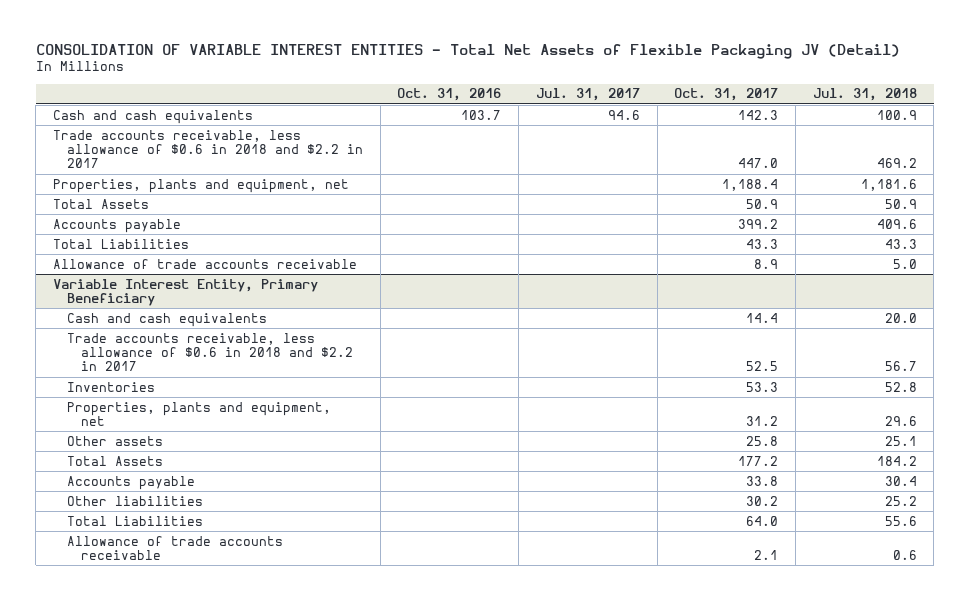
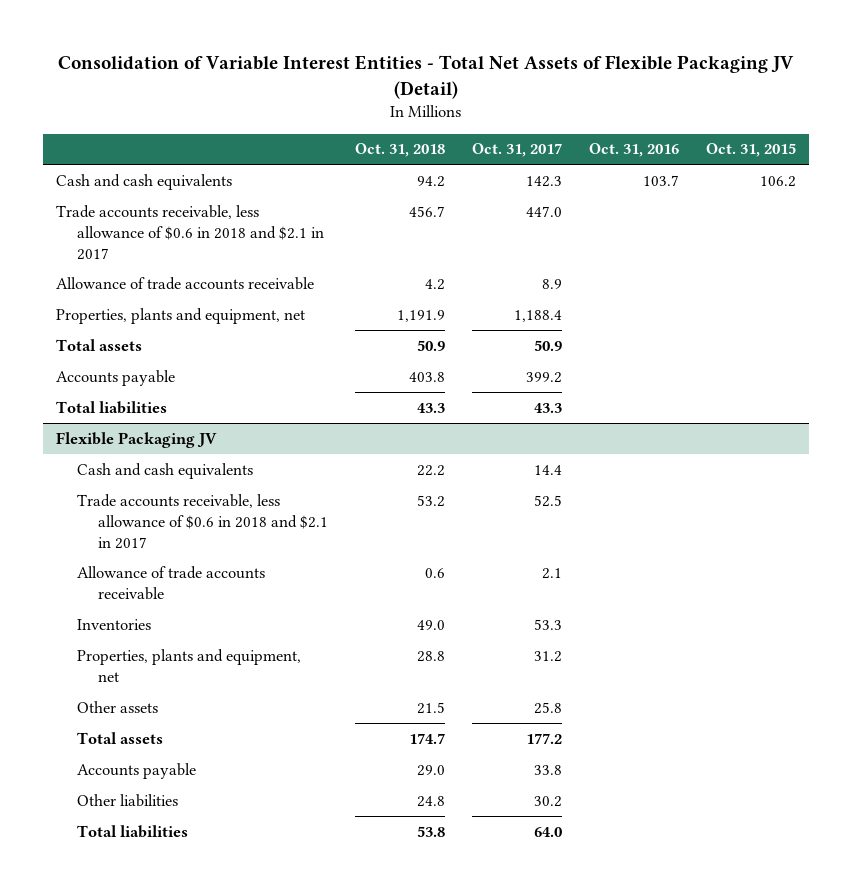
- CONSOLIDATION OF VARIABLE INTEREST ENTITIES - Total Net Assets of Flexible Packaging JV (Detail)
+ Consolidation of Variable Interest Entities - Total Net Assets of Flexible Packaging JV (Detail)
- | Oct. 31, 2016 | Jul. 31, 2017 | Oct. 31, 2017 | Jul. 31, 2018
+ | Oct. 31, 2018 | Oct. 31, 2017 | Oct. 31, 2016 | Oct. 31, 2015
- Trade accounts receivable, less allowance of $0.6 in 2018 and $2.2 in 2017 | | | 447.0 | 469.2
+ Trade accounts receivable, less allowance of $0.6 in 2018 and $2.1 in 2017 | 456.7 | 447.0 | |
moved up: Allowance of trade accounts receivable | 4.2 | 8.9 | |
- Total Assets | | | 50.9 | 50.9
+ Total assets | 50.9 | 50.9 | |
- Total Liabilities | | | 43.3 | 43.3
- Variable Interest Entity, Primary Beneficiary
+ Total liabilities | 43.3 | 43.3 | |
+ Flexible Packaging JV
- Trade accounts receivable, less allowance of $0.6 in 2018 and $2.2 in 2017 | | | 52.5 | 56.7
+ Trade accounts receivable, less allowance of $0.6 in 2018 and $2.1 in 2017 | 53.2 | 52.5 | |
+ Allowance of trade accounts receivable | 0.6 | 2.1 | |
- Total Assets | | | 177.2 | 184.2
+ Total assets | 174.7 | 177.2 | |
- Total Liabilities | | | 64.0 | 55.6
- Allowance of trade accounts receivable | | | 2.1 | 0.6
+ Total liabilities | 53.8 | 64.0 | |

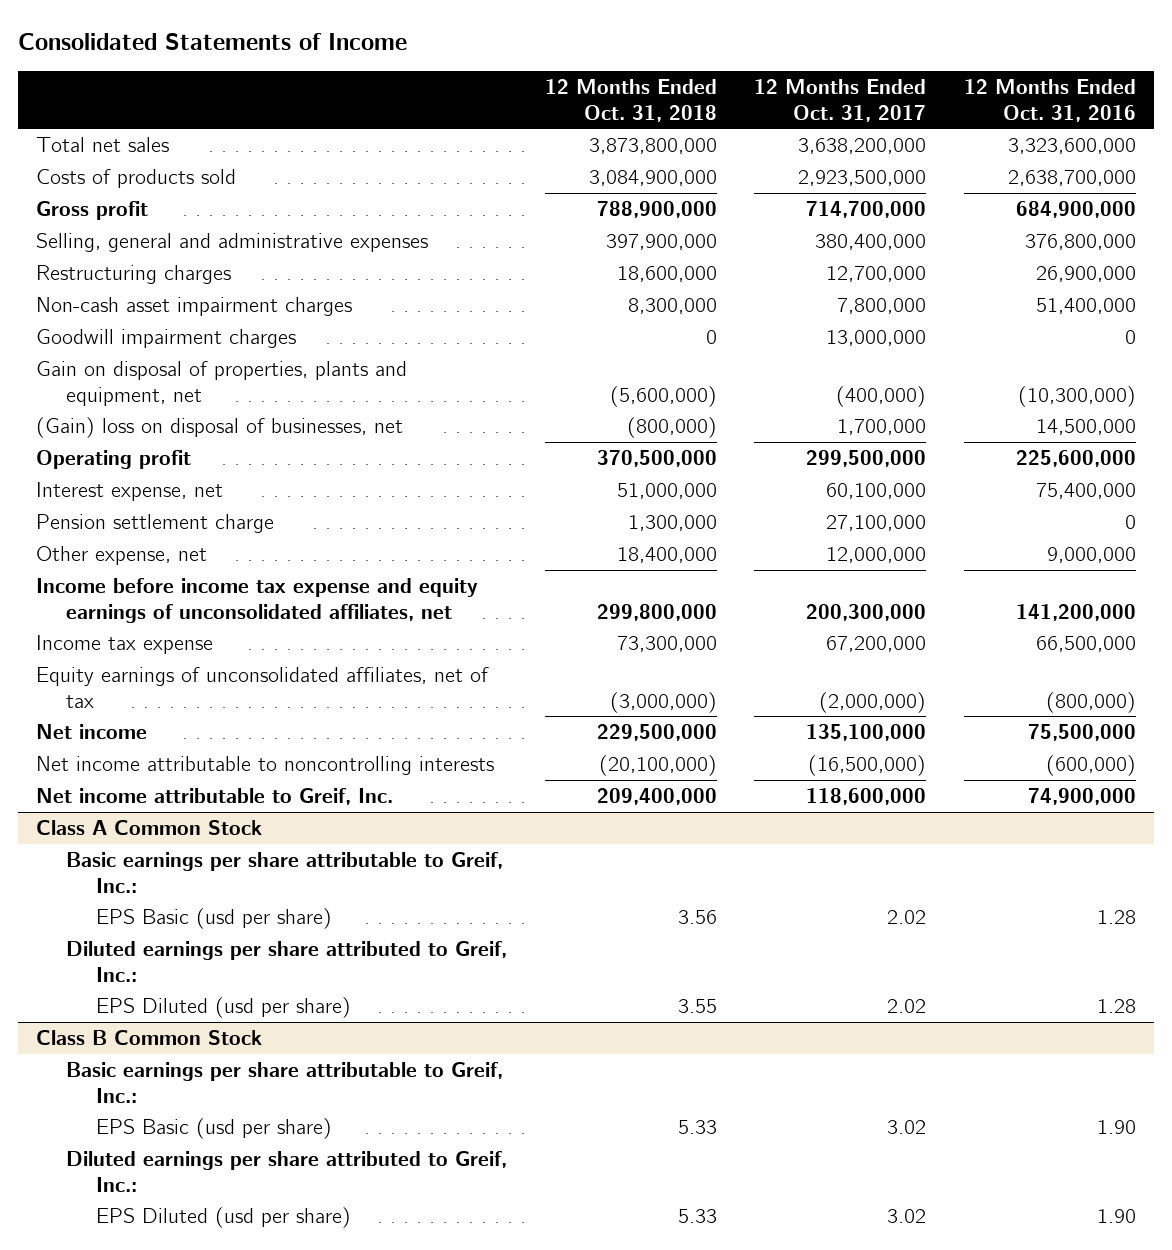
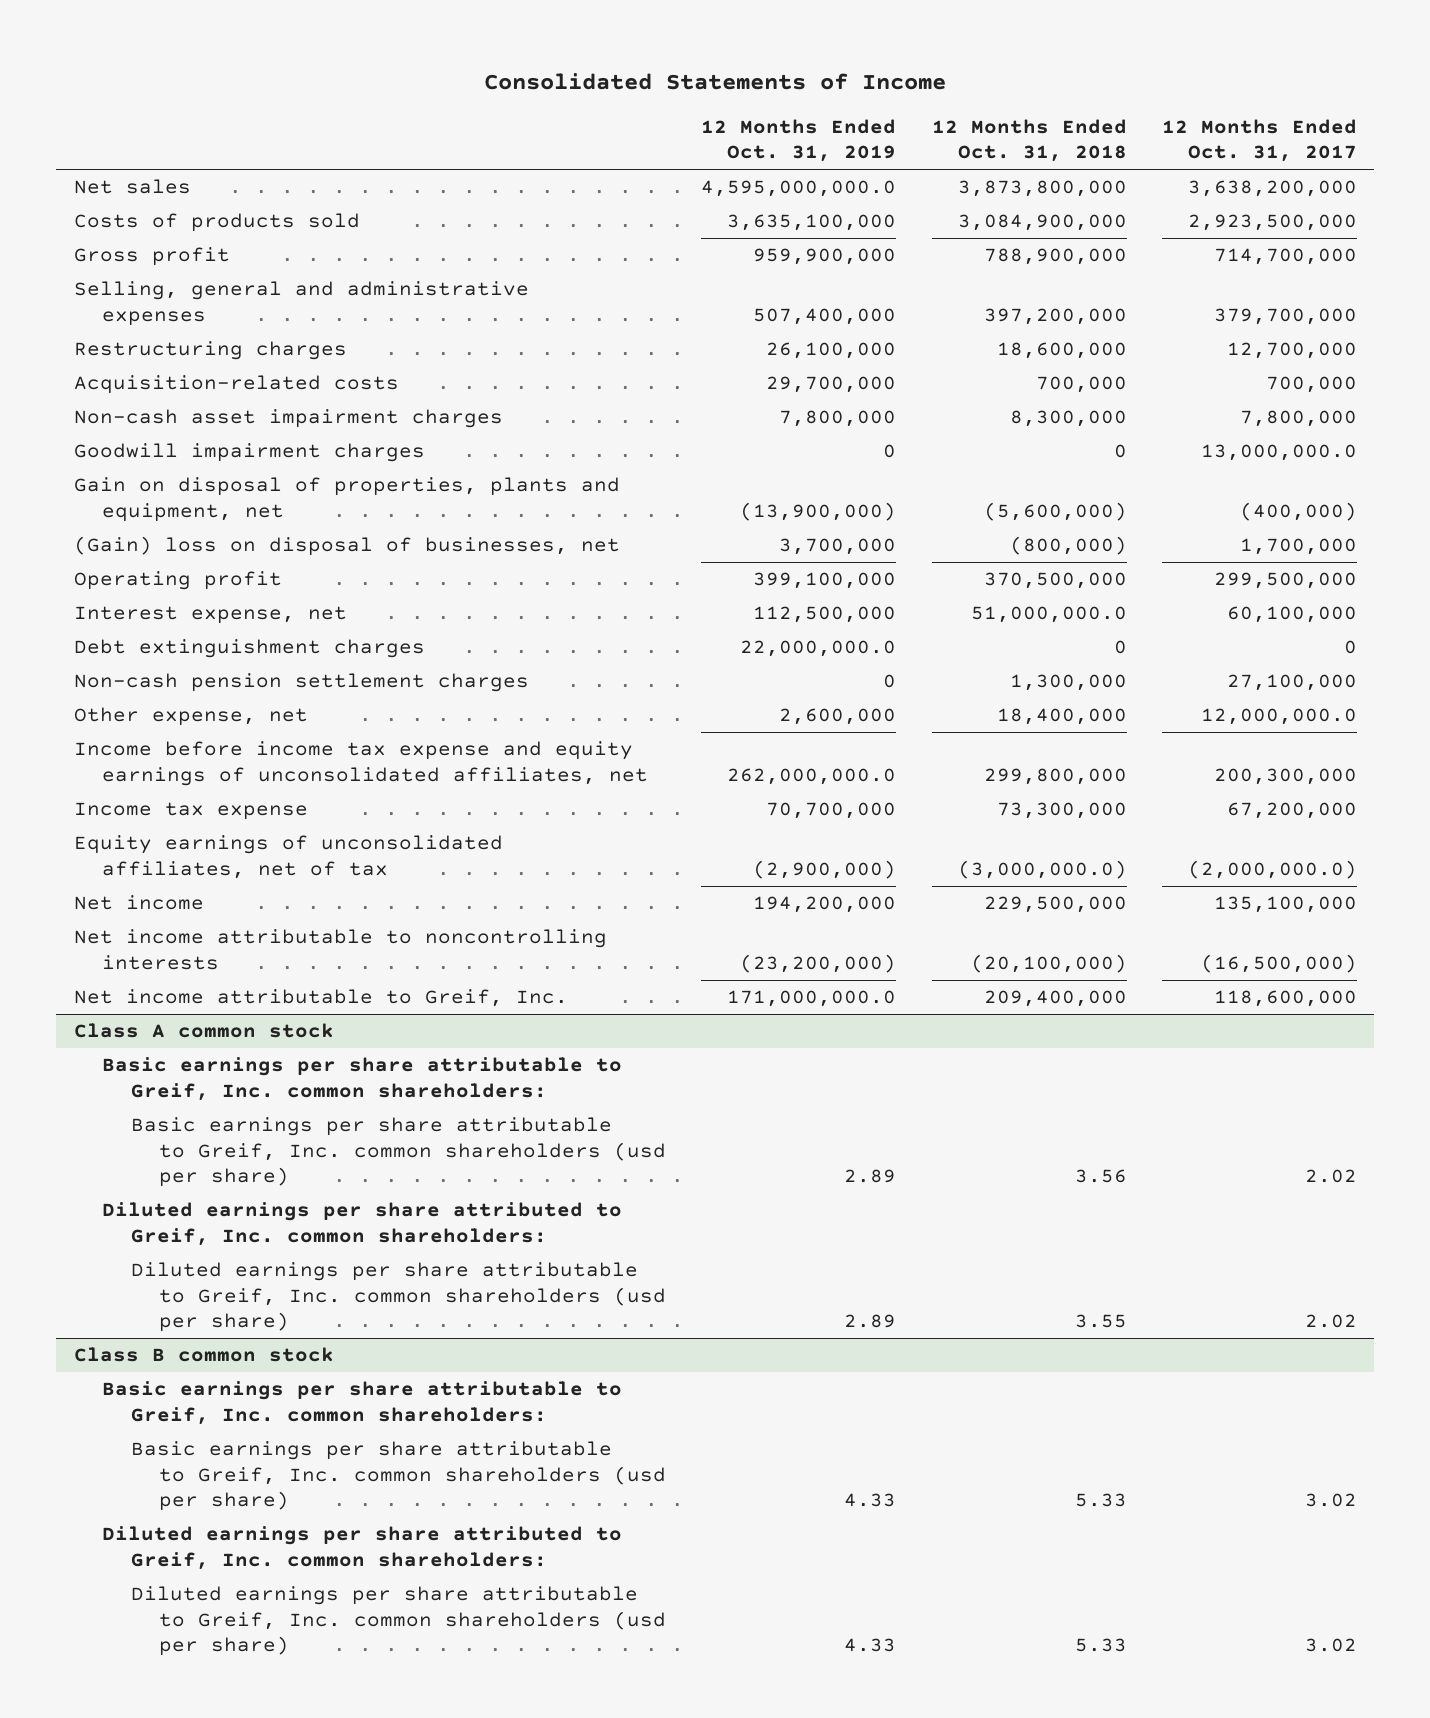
- | 12 Months Ended Oct. 31, 2018 | 12 Months Ended Oct. 31, 2017 | 12 Months Ended Oct. 31, 2016
+ | 12 Months Ended Oct. 31, 2019 | 12 Months Ended Oct. 31, 2018 | 12 Months Ended Oct. 31, 2017
- Total net sales | 3,873,800,000 | 3,638,200,000 | 3,323,600,000
+ Net sales | 4,595,000,000.0 | 3,873,800,000 | 3,638,200,000
- Selling, general and administrative expenses | 397,900,000 | 380,400,000 | 376,800,000
+ Selling, general and administrative expenses | 507,400,000 | 397,200,000 | 379,700,000
+ Acquisition-related costs | 29,700,000 | 700,000 | 700,000
- Goodwill impairment charges | 0 | 13,000,000 | 0
+ Goodwill impairment charges | 0 | 0 | 13,000,000.0
- Interest expense, net | 51,000,000 | 60,100,000 | 75,400,000
- Pension settlement charge | 1,300,000 | 27,100,000 | 0
- Other expense, net | 18,400,000 | 12,000,000 | 9,000,000
+ Interest expense, net | 112,500,000 | 51,000,000.0 | 60,100,000
+ Debt extinguishment charges | 22,000,000.0 | 0 | 0
+ Non-cash pension settlement charges | 0 | 1,300,000 | 27,100,000
+ Other expense, net | 2,600,000 | 18,400,000 | 12,000,000.0
- Equity earnings of unconsolidated affiliates, net of tax | (3,000,000) | (2,000,000) | (800,000)
+ Equity earnings of unconsolidated affiliates, net of tax | (2,900,000) | (3,000,000.0) | (2,000,000.0)
- Class A Common Stock
- Basic earnings per share attributable to Greif, Inc.:
- EPS Basic (usd per share) | 3.56 | 2.02 | 1.28
- Diluted earnings per share attributed to Greif, Inc.:
- EPS Diluted (usd per share) | 3.55 | 2.02 | 1.28
- Class B Common Stock
- Basic earnings per share attributable to Greif, Inc.:
- EPS Basic (usd per share) | 5.33 | 3.02 | 1.90
- Diluted earnings per share attributed to Greif, Inc.:
- EPS Diluted (usd per share) | 5.33 | 3.02 | 1.90
+ Class A common stock
+ Basic earnings per share attributable to Greif, Inc. common shareholders:
+ Basic earnings per share attributable to Greif, Inc. common shareholders (usd per share) | 2.89 | 3.56 | 2.02
+ Diluted earnings per share attributed to Greif, Inc. common shareholders:
+ Diluted earnings per share attributable to Greif, Inc. common shareholders (usd per share) | 2.89 | 3.55 | 2.02
+ Class B common stock
+ Basic earnings per share attributable to Greif, Inc. common shareholders:
+ Basic earnings per share attributable to Greif, Inc. common shareholders (usd per share) | 4.33 | 5.33 | 3.02
+ Diluted earnings per share attributed to Greif, Inc. common shareholders:
+ Diluted earnings per share attributable to Greif, Inc. common shareholders (usd per share) | 4.33 | 5.33 | 3.02

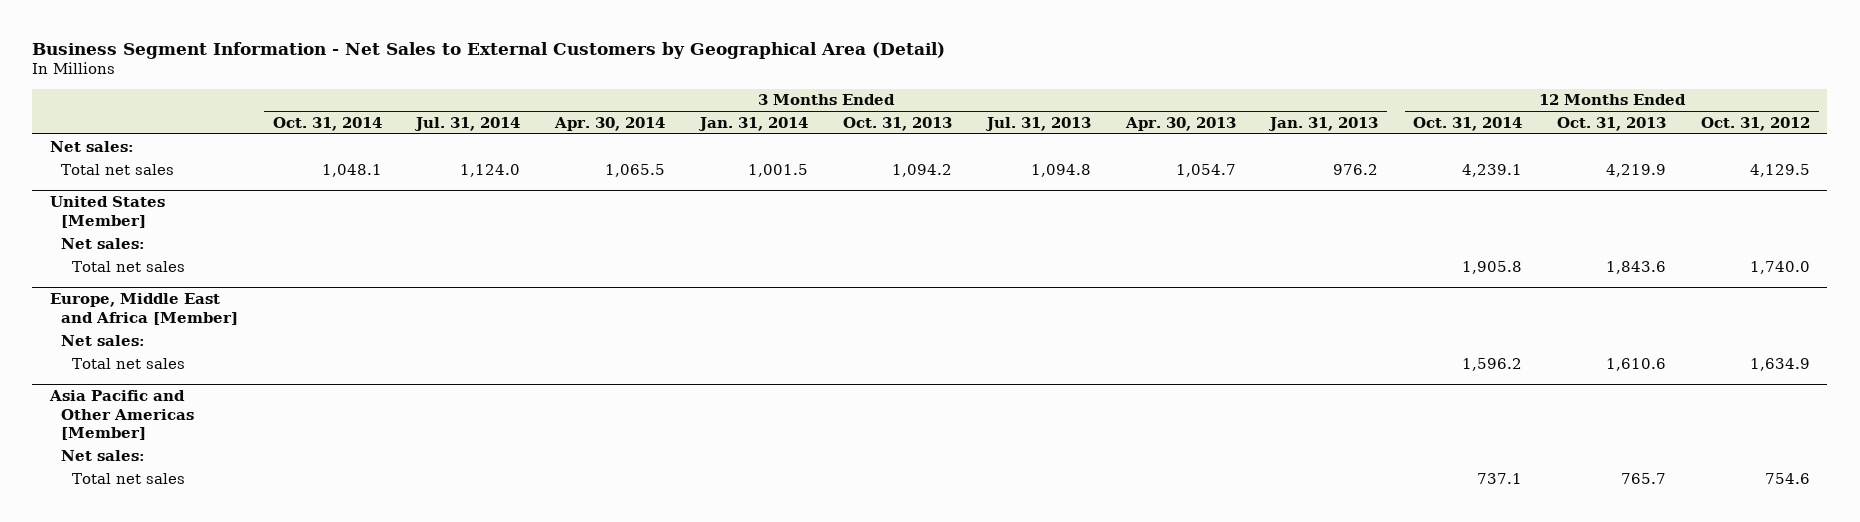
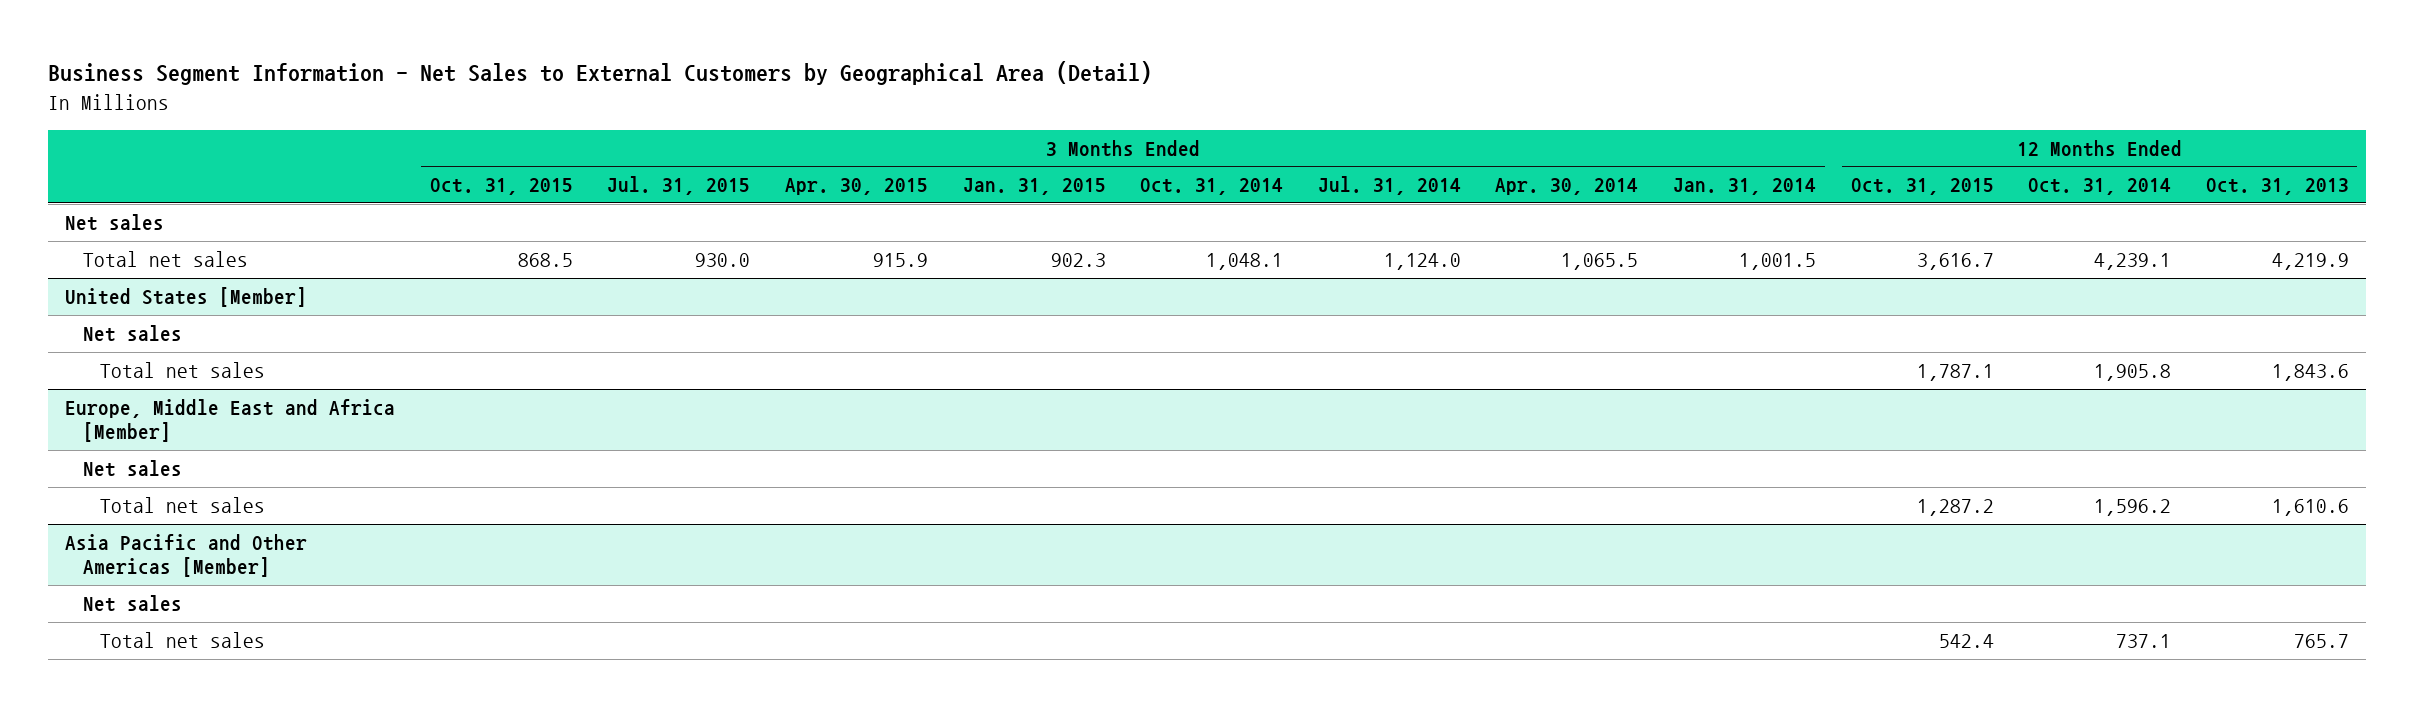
- | 3 Months Ended Oct. 31, 2014 | 3 Months Ended Jul. 31, 2014 | 3 Months Ended Apr. 30, 2014 | 3 Months Ended Jan. 31, 2014 | 3 Months Ended Oct. 31, 2013 | 3 Months Ended Jul. 31, 2013 | 3 Months Ended Apr. 30, 2013 | 3 Months Ended Jan. 31, 2013 | 12 Months Ended Oct. 31, 2014 | 12 Months Ended Oct. 31, 2013 | 12 Months Ended Oct. 31, 2012
+ | 3 Months Ended Oct. 31, 2015 | 3 Months Ended Jul. 31, 2015 | 3 Months Ended Apr. 30, 2015 | 3 Months Ended Jan. 31, 2015 | 3 Months Ended Oct. 31, 2014 | 3 Months Ended Jul. 31, 2014 | 3 Months Ended Apr. 30, 2014 | 3 Months Ended Jan. 31, 2014 | 12 Months Ended Oct. 31, 2015 | 12 Months Ended Oct. 31, 2014 | 12 Months Ended Oct. 31, 2013
- Net sales:
+ Net sales
@ United States [Member]
- Net sales:
+ Net sales
@ Europe, Middle East and Africa [Member]
- Net sales:
+ Net sales
@ Asia Pacific and Other Americas [Member]
- Net sales:
+ Net sales

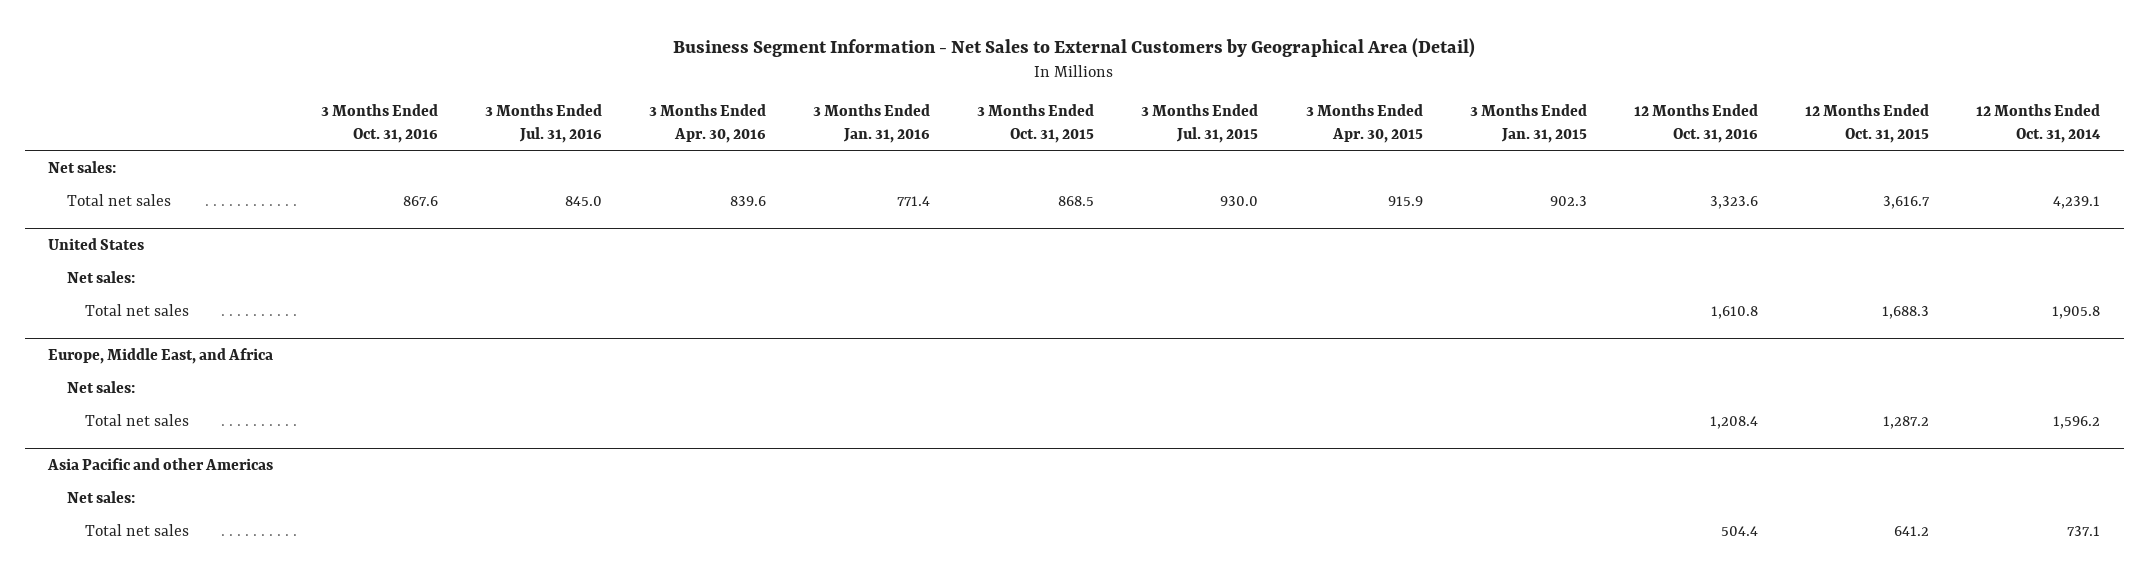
- | 3 Months Ended Oct. 31, 2015 | 3 Months Ended Jul. 31, 2015 | 3 Months Ended Apr. 30, 2015 | 3 Months Ended Jan. 31, 2015 | 3 Months Ended Oct. 31, 2014 | 3 Months Ended Jul. 31, 2014 | 3 Months Ended Apr. 30, 2014 | 3 Months Ended Jan. 31, 2014 | 12 Months Ended Oct. 31, 2015 | 12 Months Ended Oct. 31, 2014 | 12 Months Ended Oct. 31, 2013
+ | 3 Months Ended Oct. 31, 2016 | 3 Months Ended Jul. 31, 2016 | 3 Months Ended Apr. 30, 2016 | 3 Months Ended Jan. 31, 2016 | 3 Months Ended Oct. 31, 2015 | 3 Months Ended Jul. 31, 2015 | 3 Months Ended Apr. 30, 2015 | 3 Months Ended Jan. 31, 2015 | 12 Months Ended Oct. 31, 2016 | 12 Months Ended Oct. 31, 2015 | 12 Months Ended Oct. 31, 2014
- Net sales
+ Net sales:
- United States [Member]
- Net sales
- Total net sales | | | | | | | | | 1,787.1 | 1,905.8 | 1,843.6
- Europe, Middle East and Africa [Member]
- Net sales
+ United States
+ Net sales:
+ Total net sales | | | | | | | | | 1,610.8 | 1,688.3 | 1,905.8
+ Europe, Middle East, and Africa
+ Net sales:
- Asia Pacific and Other Americas [Member]
- Net sales
- Total net sales | | | | | | | | | 542.4 | 737.1 | 765.7
+ Asia Pacific and other Americas
+ Net sales:
+ Total net sales | | | | | | | | | 504.4 | 641.2 | 737.1

